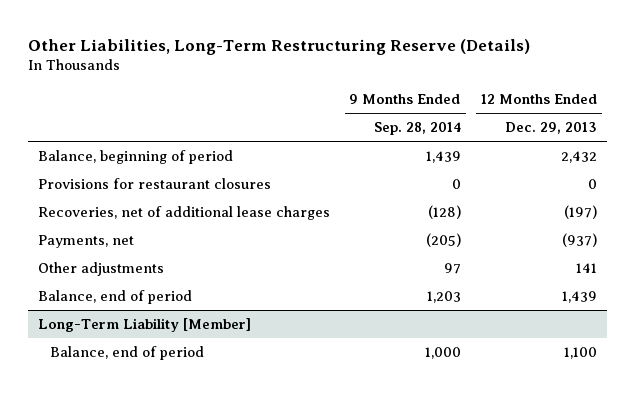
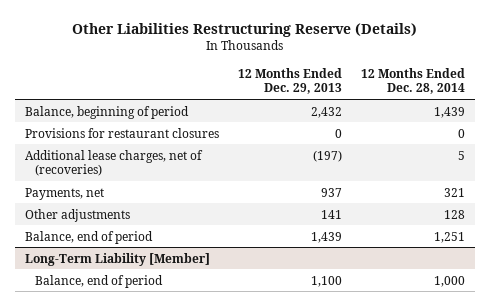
- Other Liabilities, Long-Term Restructuring Reserve (Details)
+ Other Liabilities Restructuring Reserve (Details)
- | 9 Months Ended Sep. 28, 2014 | 12 Months Ended Dec. 29, 2013
+ | 12 Months Ended Dec. 29, 2013 | 12 Months Ended Dec. 28, 2014
- Recoveries, net of additional lease charges | (128) | (197)
- Payments, net | (205) | (937)
+ Additional lease charges, net of (recoveries) | (197) | 5
+ Payments, net | 937 | 321

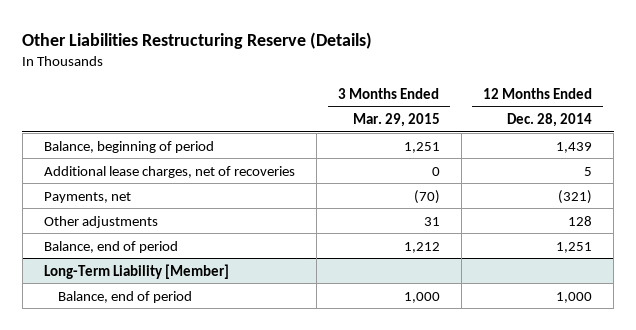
- | 12 Months Ended Dec. 29, 2013 | 12 Months Ended Dec. 28, 2014
+ | 3 Months Ended Mar. 29, 2015 | 12 Months Ended Dec. 28, 2014
- Provisions for restaurant closures | 0 | 0
- Additional lease charges, net of (recoveries) | (197) | 5
- Payments, net | 937 | 321
+ Additional lease charges, net of recoveries | 0 | 5
+ Payments, net | (70) | (321)

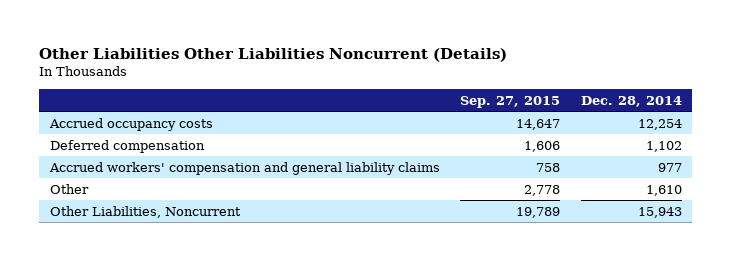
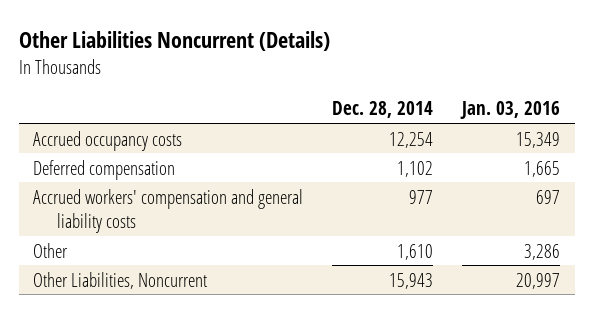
- Other Liabilities Other Liabilities Noncurrent (Details)
+ Other Liabilities Noncurrent (Details)
- | Sep. 27, 2015 | Dec. 28, 2014
+ | Dec. 28, 2014 | Jan. 03, 2016
- Accrued workers' compensation and general liability claims | 758 | 977
+ Accrued workers' compensation and general liability costs | 977 | 697

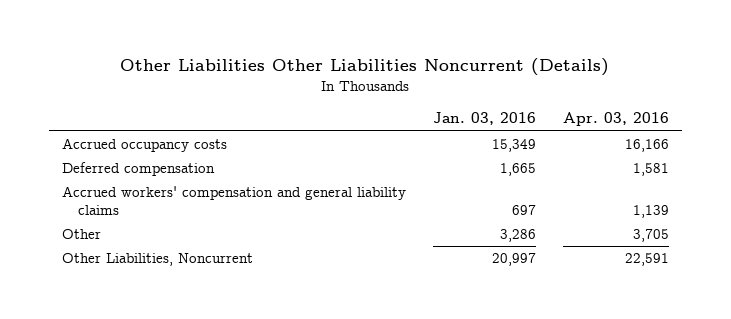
- Other Liabilities Noncurrent (Details)
+ Other Liabilities Other Liabilities Noncurrent (Details)
- | Dec. 28, 2014 | Jan. 03, 2016
+ | Jan. 03, 2016 | Apr. 03, 2016
- Accrued workers' compensation and general liability costs | 977 | 697
+ Accrued workers' compensation and general liability claims | 697 | 1,139

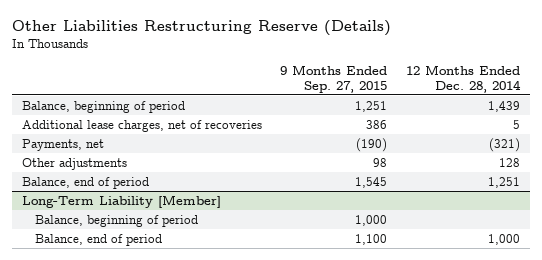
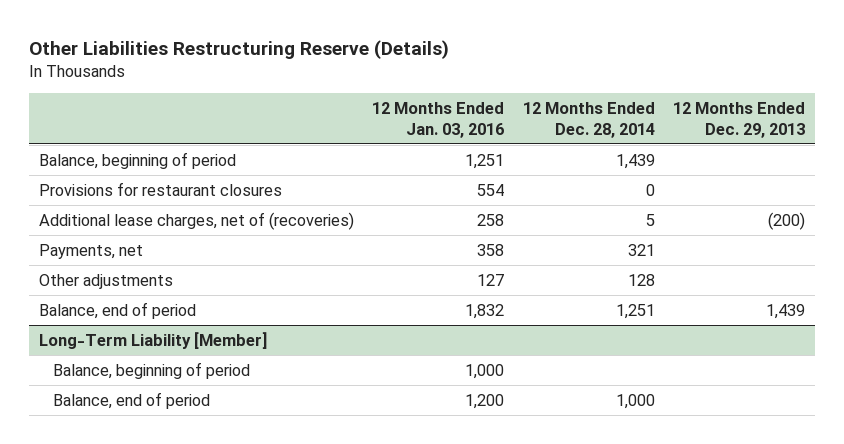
- | 9 Months Ended Sep. 27, 2015 | 12 Months Ended Dec. 28, 2014
+ | 12 Months Ended Jan. 03, 2016 | 12 Months Ended Dec. 28, 2014 | 12 Months Ended Dec. 29, 2013
- Additional lease charges, net of recoveries | 386 | 5
- Payments, net | (190) | (321)
+ Provisions for restaurant closures | 554 | 0 |
+ Additional lease charges, net of (recoveries) | 258 | 5 | (200)
+ Payments, net | 358 | 321 |

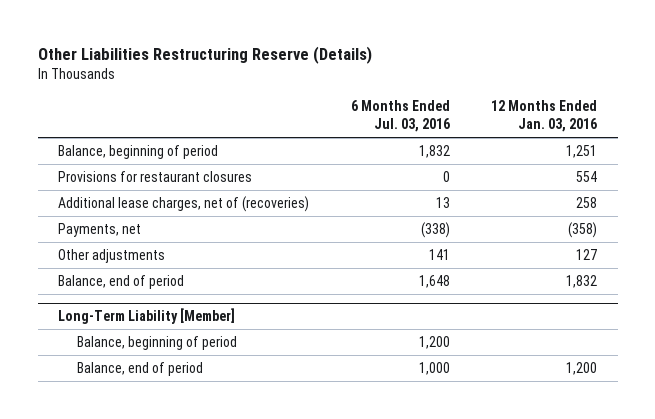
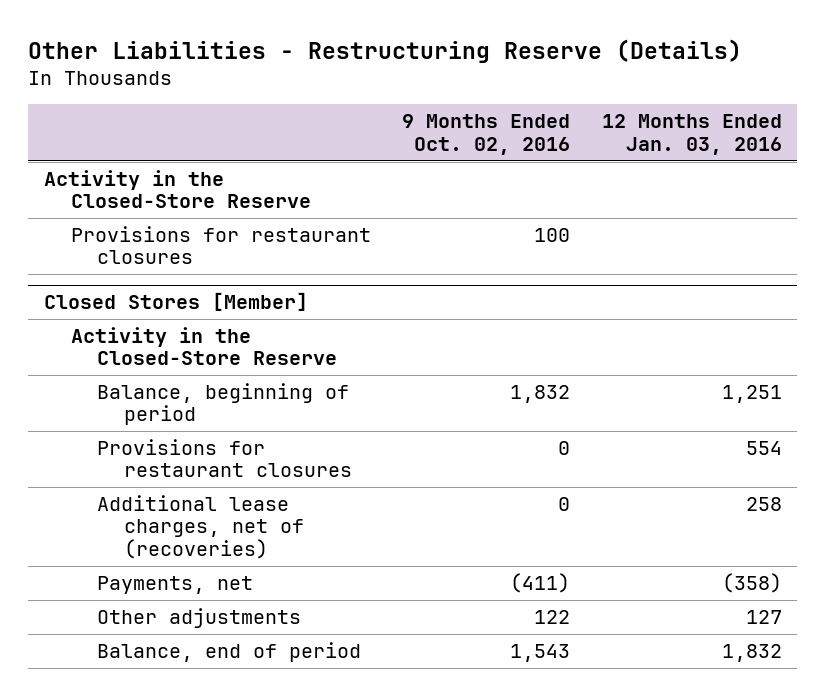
- Other Liabilities Restructuring Reserve (Details)
+ Other Liabilities - Restructuring Reserve (Details)
- | 6 Months Ended Jul. 03, 2016 | 12 Months Ended Jan. 03, 2016
+ | 9 Months Ended Oct. 02, 2016 | 12 Months Ended Jan. 03, 2016
+ Activity in the Closed-Store Reserve
+ Provisions for restaurant closures | 100 |
+ Closed Stores [Member]
+ Activity in the Closed-Store Reserve
- Long-Term Liability [Member]
- Balance, beginning of period | 1,200 |
- Balance, end of period | 1,000 | 1,200

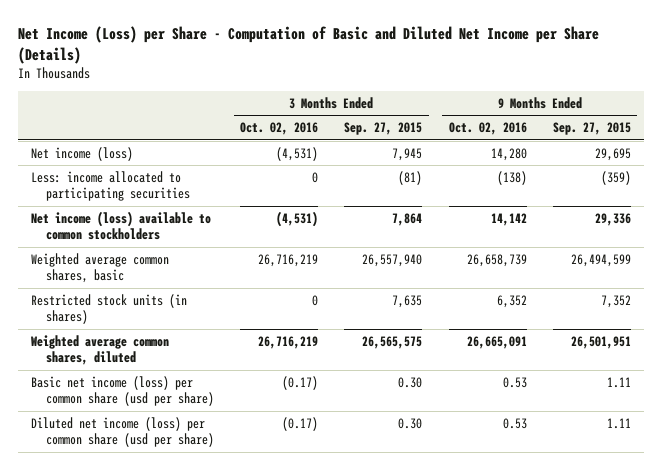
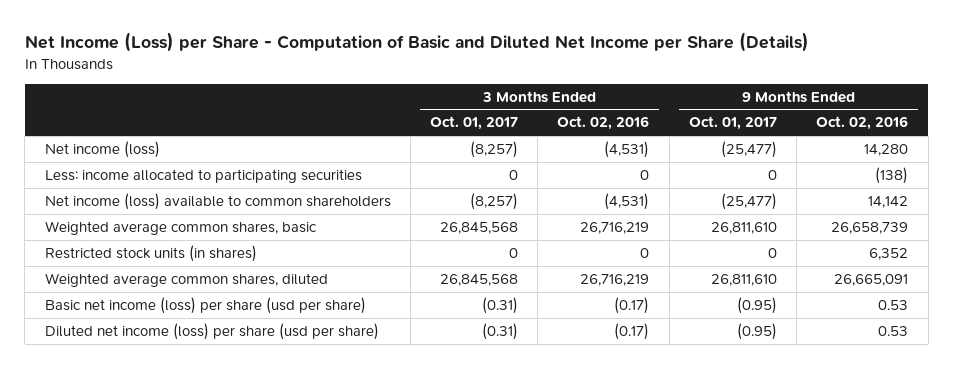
- | 3 Months Ended Oct. 02, 2016 | 3 Months Ended Sep. 27, 2015 | 9 Months Ended Oct. 02, 2016 | 9 Months Ended Sep. 27, 2015
+ | 3 Months Ended Oct. 01, 2017 | 3 Months Ended Oct. 02, 2016 | 9 Months Ended Oct. 01, 2017 | 9 Months Ended Oct. 02, 2016
- Net income (loss) available to common stockholders | (4,531) | 7,864 | 14,142 | 29,336
+ Net income (loss) available to common shareholders | (8,257) | (4,531) | (25,477) | 14,142
- Basic net income (loss) per common share (usd per share) | (0.17) | 0.30 | 0.53 | 1.11
- Diluted net income (loss) per common share (usd per share) | (0.17) | 0.30 | 0.53 | 1.11
+ Basic net income (loss) per share (usd per share) | (0.31) | (0.17) | (0.95) | 0.53
+ Diluted net income (loss) per share (usd per share) | (0.31) | (0.17) | (0.95) | 0.53

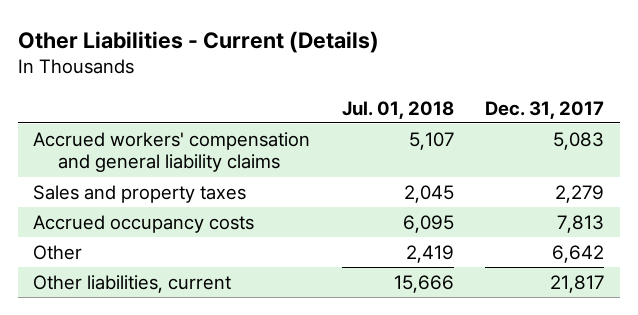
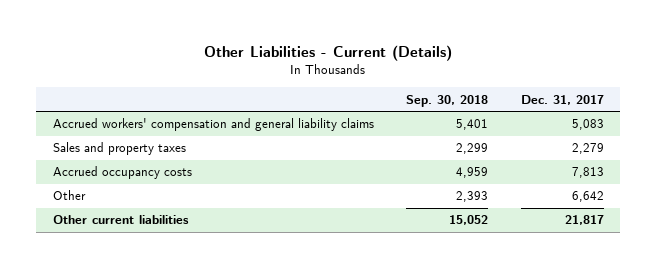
- | Jul. 01, 2018 | Dec. 31, 2017
+ | Sep. 30, 2018 | Dec. 31, 2017
- Other liabilities, current | 15,666 | 21,817
+ Other current liabilities | 15,052 | 21,817

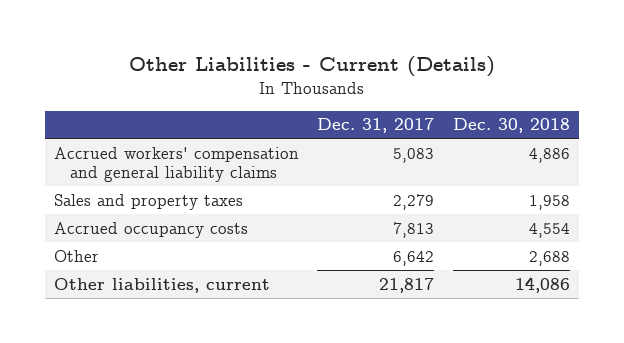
- | Sep. 30, 2018 | Dec. 31, 2017
+ | Dec. 31, 2017 | Dec. 30, 2018
- Other current liabilities | 15,052 | 21,817
+ Other liabilities, current | 21,817 | 14,086

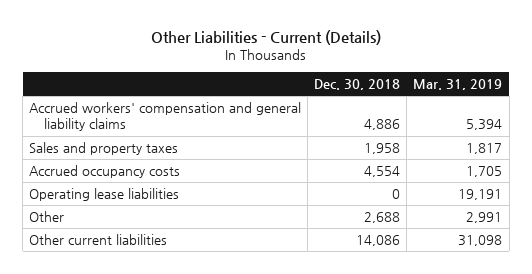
- | Dec. 31, 2017 | Dec. 30, 2018
+ | Dec. 30, 2018 | Mar. 31, 2019
+ Operating lease liabilities | 0 | 19,191
- Other liabilities, current | 21,817 | 14,086
+ Other current liabilities | 14,086 | 31,098

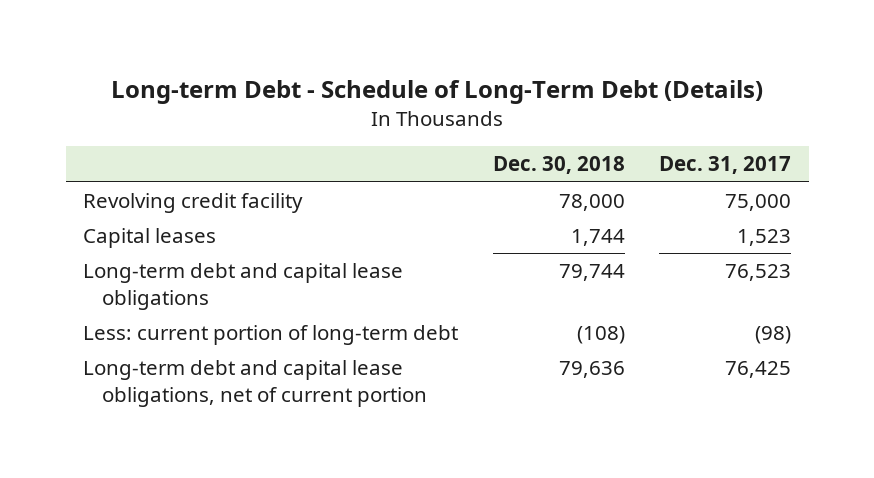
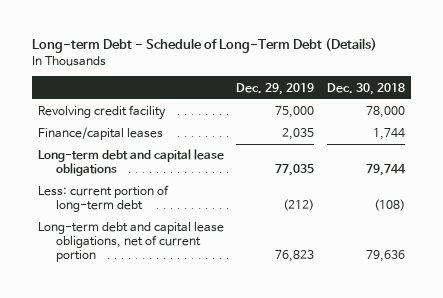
- | Dec. 30, 2018 | Dec. 31, 2017
+ | Dec. 29, 2019 | Dec. 30, 2018
- Capital leases | 1,744 | 1,523
+ Finance/capital leases | 2,035 | 1,744

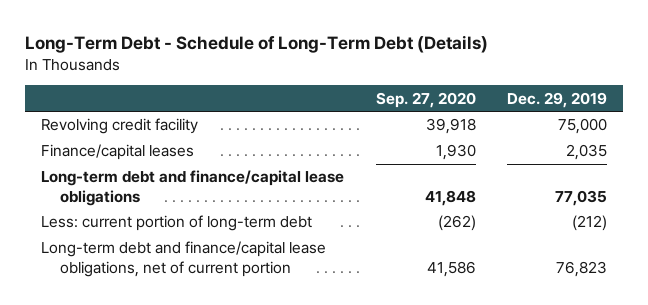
- Long-term Debt - Schedule of Long-Term Debt (Details)
+ Long-Term Debt - Schedule of Long-Term Debt (Details)
- | Dec. 29, 2019 | Dec. 30, 2018
+ | Sep. 27, 2020 | Dec. 29, 2019
- Long-term debt and capital lease obligations | 77,035 | 79,744
+ Long-term debt and finance/capital lease obligations | 41,848 | 77,035
- Long-term debt and capital lease obligations, net of current portion | 76,823 | 79,636
+ Long-term debt and finance/capital lease obligations, net of current portion | 41,586 | 76,823

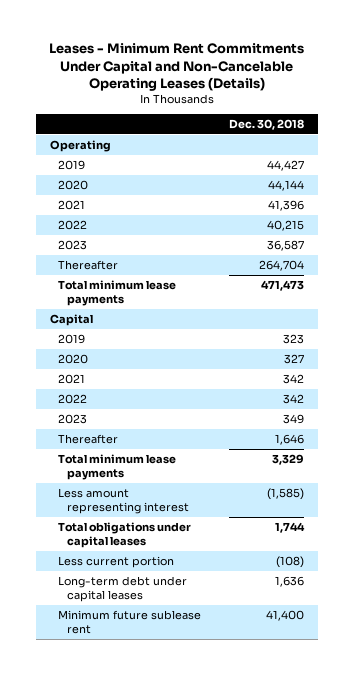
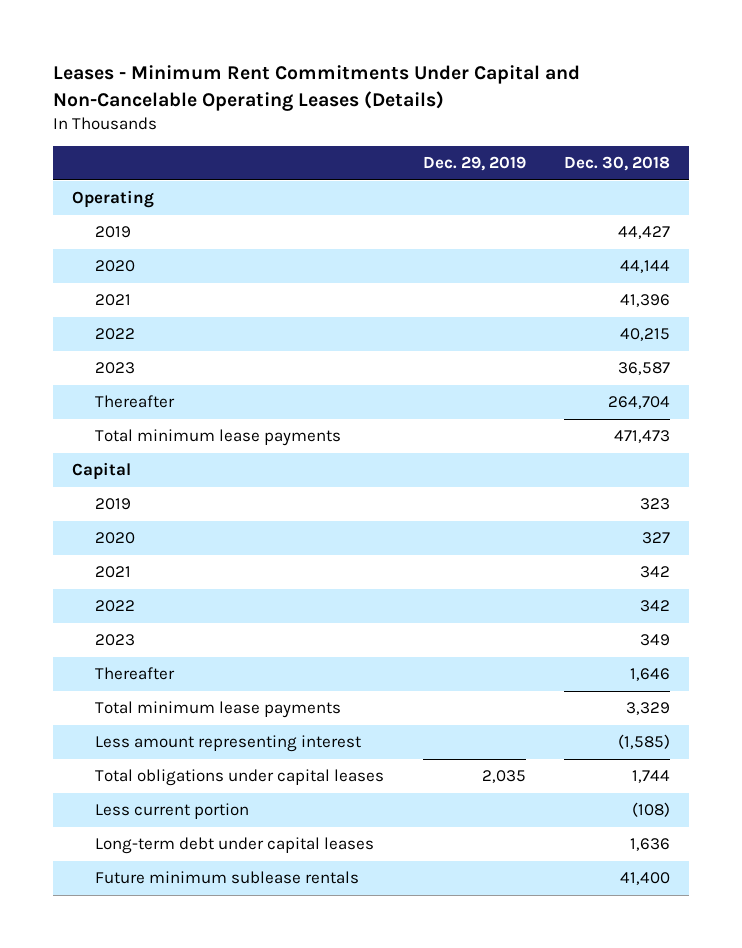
- | Dec. 30, 2018
+ | Dec. 29, 2019 | Dec. 30, 2018
- Minimum future sublease rent | 41,400
+ Future minimum sublease rentals | | 41,400

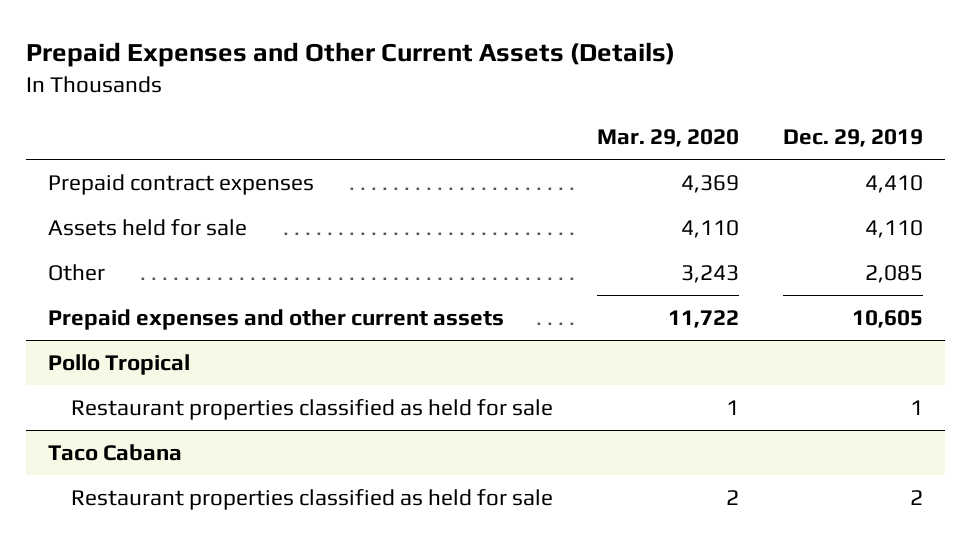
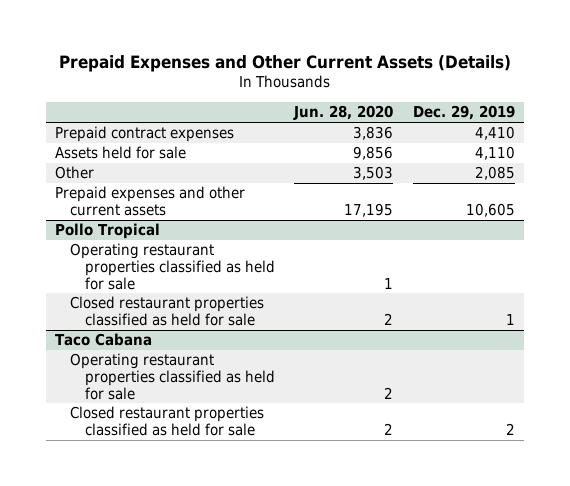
- | Mar. 29, 2020 | Dec. 29, 2019
+ | Jun. 28, 2020 | Dec. 29, 2019
@ Pollo Tropical
- Restaurant properties classified as held for sale | 1 | 1
+ Operating restaurant properties classified as held for sale | 1 |
+ Closed restaurant properties classified as held for sale | 2 | 1
@ Taco Cabana
- Restaurant properties classified as held for sale | 2 | 2
+ Operating restaurant properties classified as held for sale | 2 |
+ Closed restaurant properties classified as held for sale | 2 | 2

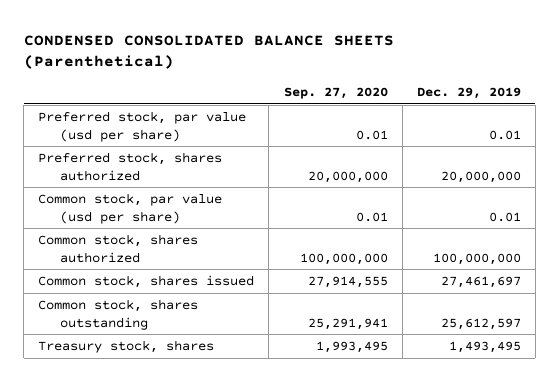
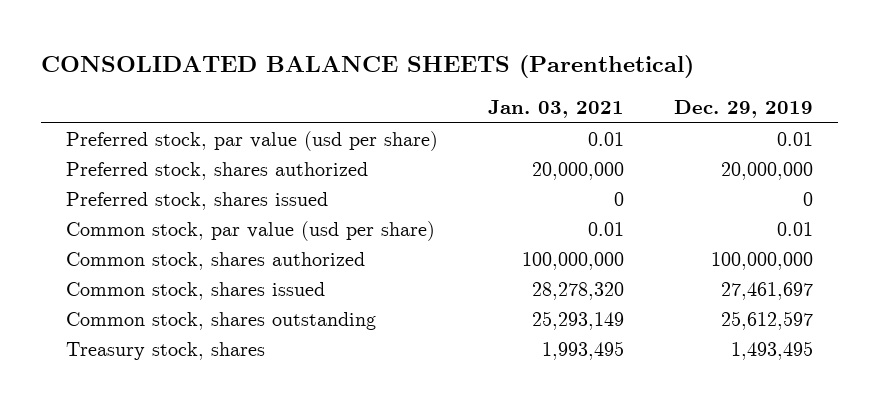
- CONDENSED CONSOLIDATED BALANCE SHEETS (Parenthetical)
+ CONSOLIDATED BALANCE SHEETS (Parenthetical)
- | Sep. 27, 2020 | Dec. 29, 2019
+ | Jan. 03, 2021 | Dec. 29, 2019
+ Preferred stock, shares issued | 0 | 0

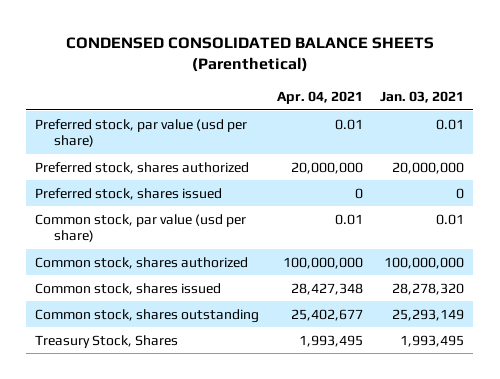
- CONSOLIDATED BALANCE SHEETS (Parenthetical)
+ CONDENSED CONSOLIDATED BALANCE SHEETS (Parenthetical)
- | Jan. 03, 2021 | Dec. 29, 2019
+ | Apr. 04, 2021 | Jan. 03, 2021
- Treasury stock, shares | 1,993,495 | 1,493,495
+ Treasury Stock, Shares | 1,993,495 | 1,993,495

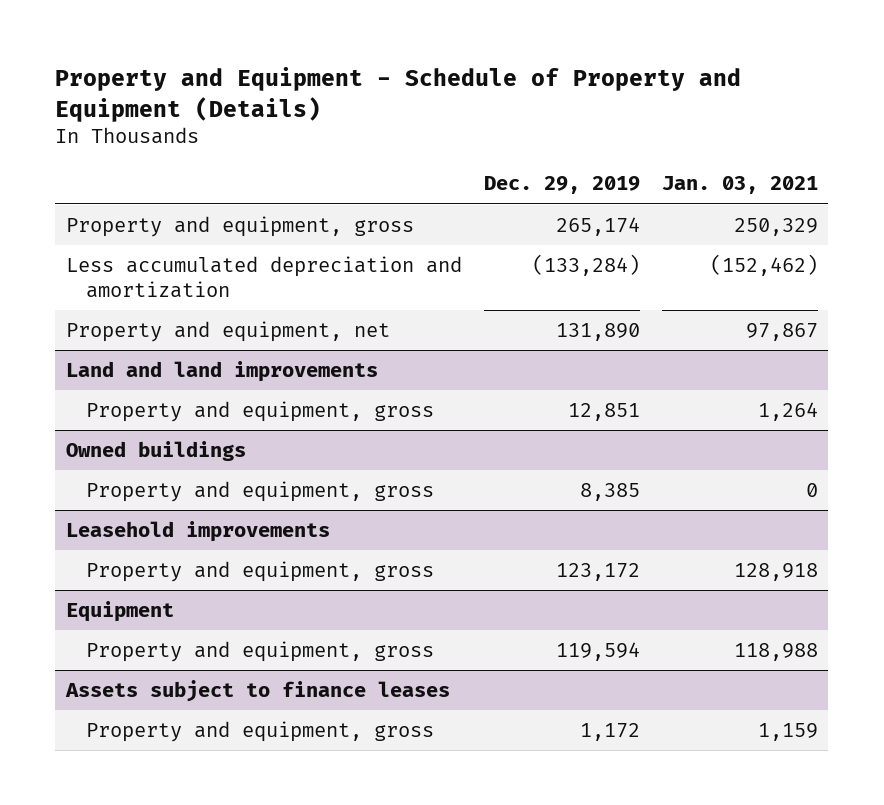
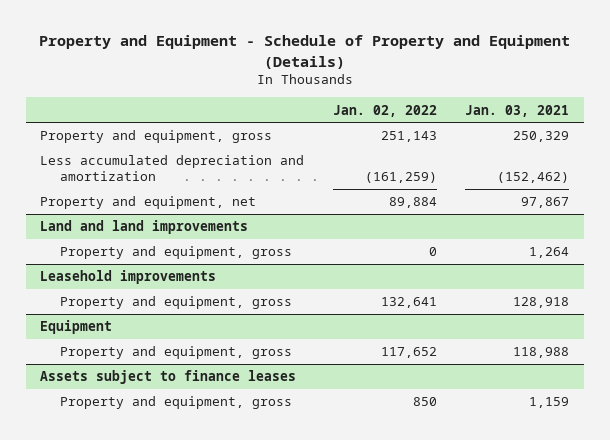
- | Dec. 29, 2019 | Jan. 03, 2021
+ | Jan. 02, 2022 | Jan. 03, 2021
- Owned buildings
- Property and equipment, gross | 8,385 | 0

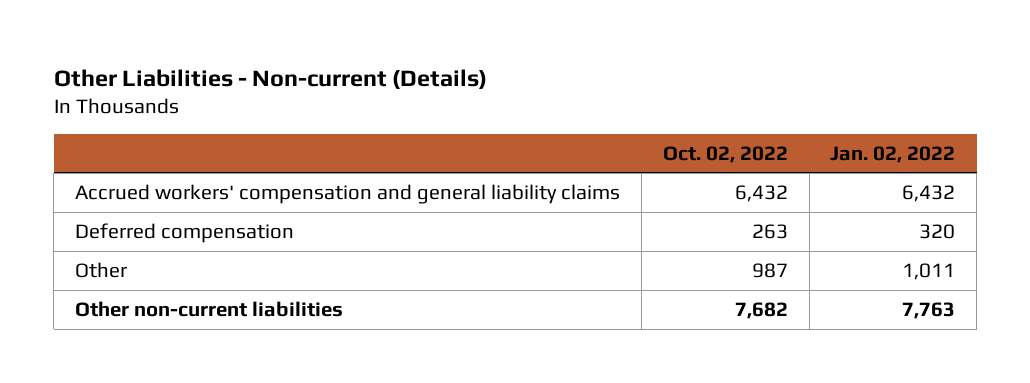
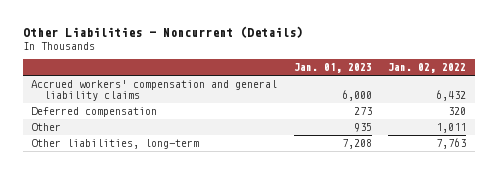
- Other Liabilities - Non-current (Details)
+ Other Liabilities - Noncurrent (Details)
- | Oct. 02, 2022 | Jan. 02, 2022
+ | Jan. 01, 2023 | Jan. 02, 2022
- Other non-current liabilities | 7,682 | 7,763
+ Other liabilities, long-term | 7,208 | 7,763

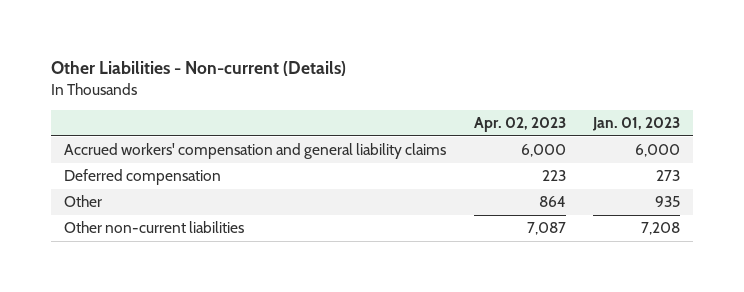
- Other Liabilities - Noncurrent (Details)
+ Other Liabilities - Non-current (Details)
- | Jan. 01, 2023 | Jan. 02, 2022
+ | Apr. 02, 2023 | Jan. 01, 2023
- Other liabilities, long-term | 7,208 | 7,763
+ Other non-current liabilities | 7,087 | 7,208

